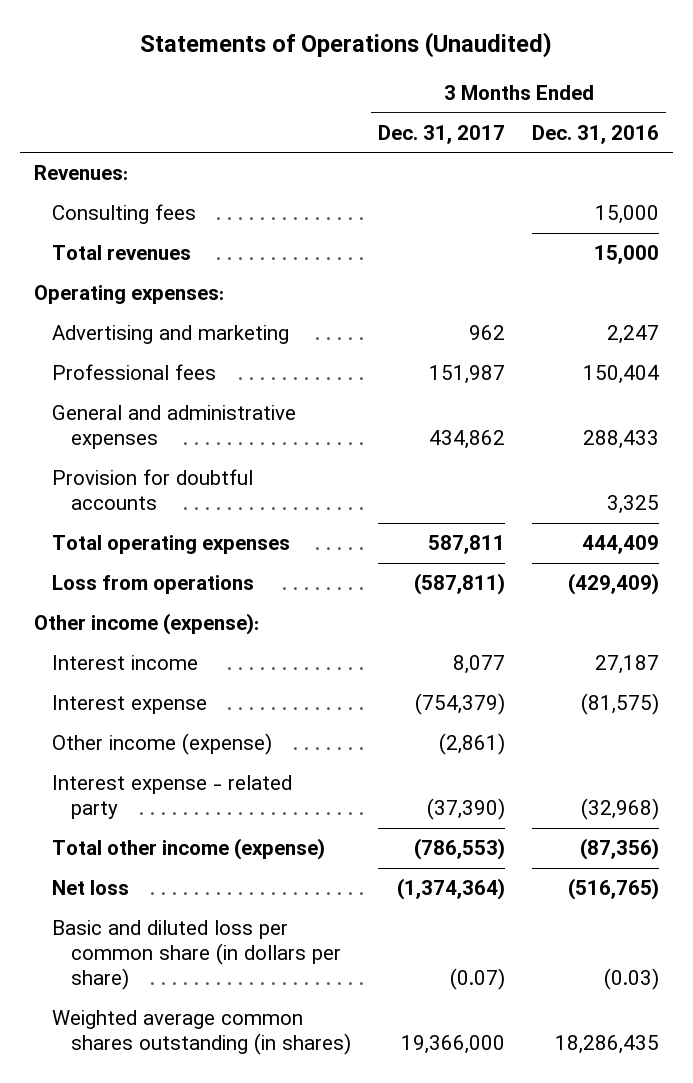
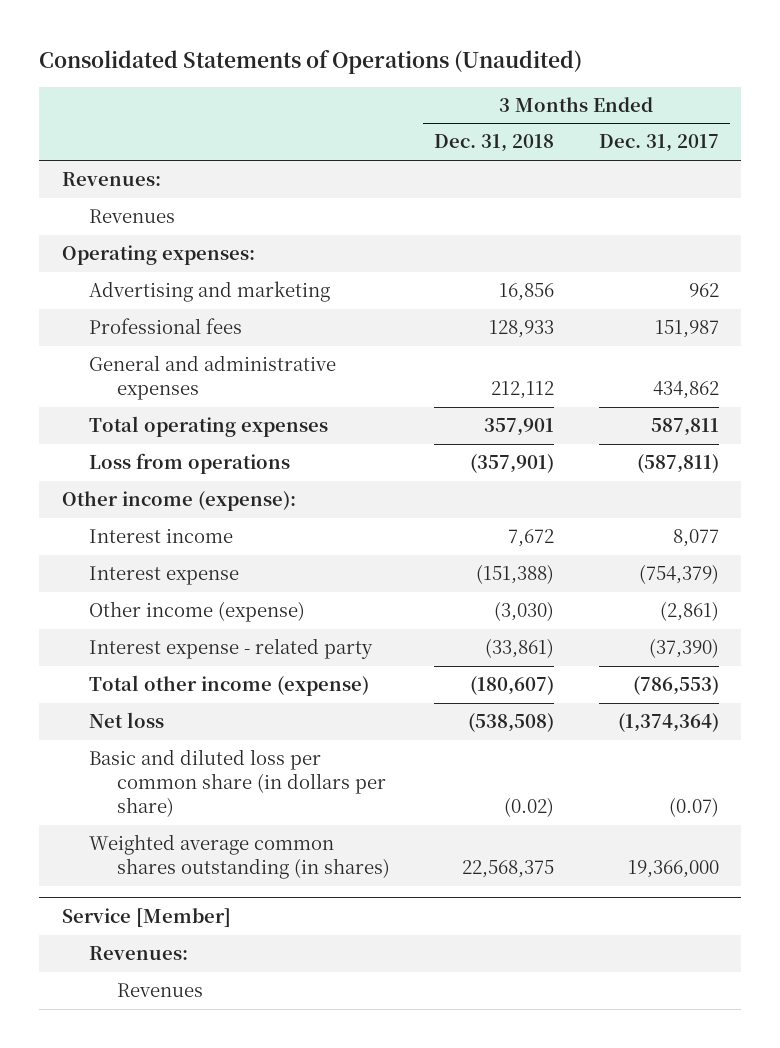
- Statements of Operations (Unaudited)
+ Consolidated Statements of Operations (Unaudited)
- | 3 Months Ended Dec. 31, 2017 | 3 Months Ended Dec. 31, 2016
+ | 3 Months Ended Dec. 31, 2018 | 3 Months Ended Dec. 31, 2017
- Consulting fees | | 15,000
- Total revenues | | 15,000
+ Revenues
- Provision for doubtful accounts | | 3,325
+ Service [Member]
+ Revenues:
+ Revenues

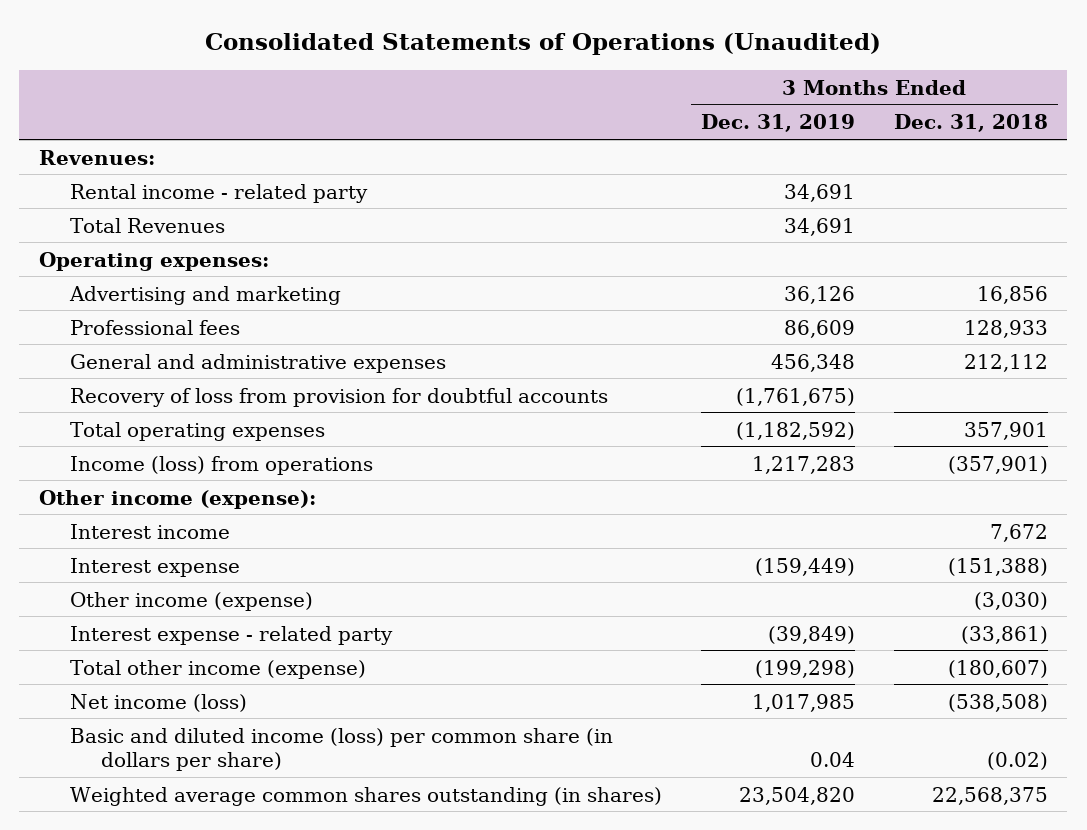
- | 3 Months Ended Dec. 31, 2018 | 3 Months Ended Dec. 31, 2017
+ | 3 Months Ended Dec. 31, 2019 | 3 Months Ended Dec. 31, 2018
- Revenues
+ Rental income - related party | 34,691 |
+ Total Revenues | 34,691 |
+ Recovery of loss from provision for doubtful accounts | (1,761,675) |
- Loss from operations | (357,901) | (587,811)
+ Income (loss) from operations | 1,217,283 | (357,901)
- Net loss | (538,508) | (1,374,364)
- Basic and diluted loss per common share (in dollars per share) | (0.02) | (0.07)
+ Net income (loss) | 1,017,985 | (538,508)
+ Basic and diluted income (loss) per common share (in dollars per share) | 0.04 | (0.02)
- Service [Member]
- Revenues:
- Revenues

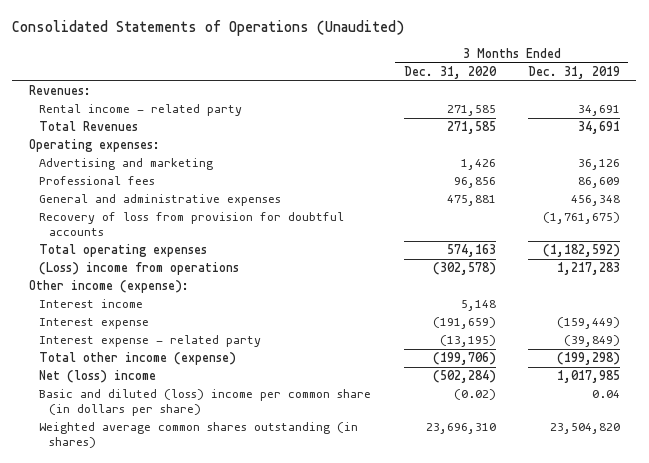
- | 3 Months Ended Dec. 31, 2019 | 3 Months Ended Dec. 31, 2018
+ | 3 Months Ended Dec. 31, 2020 | 3 Months Ended Dec. 31, 2019
- Income (loss) from operations | 1,217,283 | (357,901)
+ (Loss) income from operations | (302,578) | 1,217,283
- Other income (expense) | | (3,030)
- Net income (loss) | 1,017,985 | (538,508)
- Basic and diluted income (loss) per common share (in dollars per share) | 0.04 | (0.02)
+ Net (loss) income | (502,284) | 1,017,985
+ Basic and diluted (loss) income per common share (in dollars per share) | (0.02) | 0.04

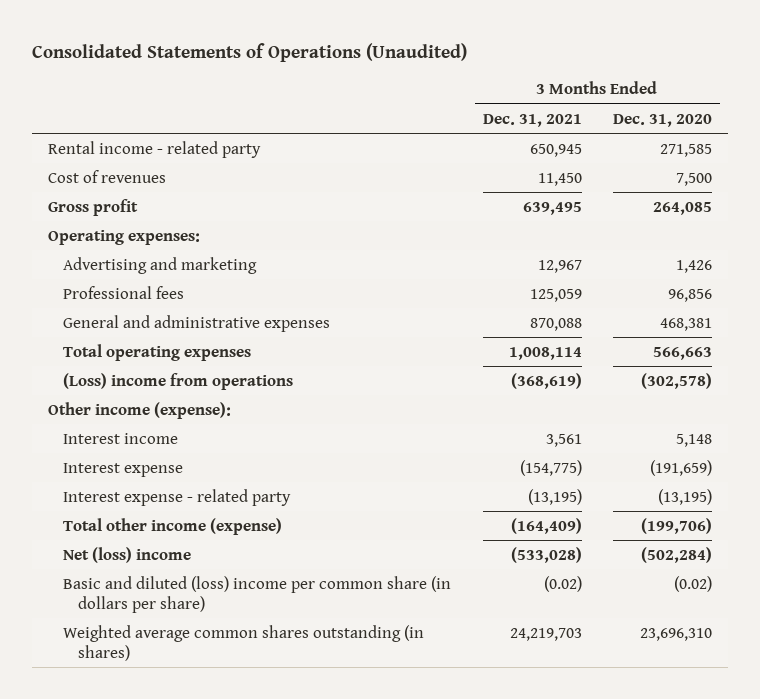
- | 3 Months Ended Dec. 31, 2020 | 3 Months Ended Dec. 31, 2019
+ | 3 Months Ended Dec. 31, 2021 | 3 Months Ended Dec. 31, 2020
- Revenues:
- Total Revenues | 271,585 | 34,691
+ Cost of revenues | 11,450 | 7,500
+ Gross profit | 639,495 | 264,085
- General and administrative expenses | 475,881 | 456,348
- Recovery of loss from provision for doubtful accounts | | (1,761,675)
- Total operating expenses | 574,163 | (1,182,592)
+ General and administrative expenses | 870,088 | 468,381
+ Total operating expenses | 1,008,114 | 566,663

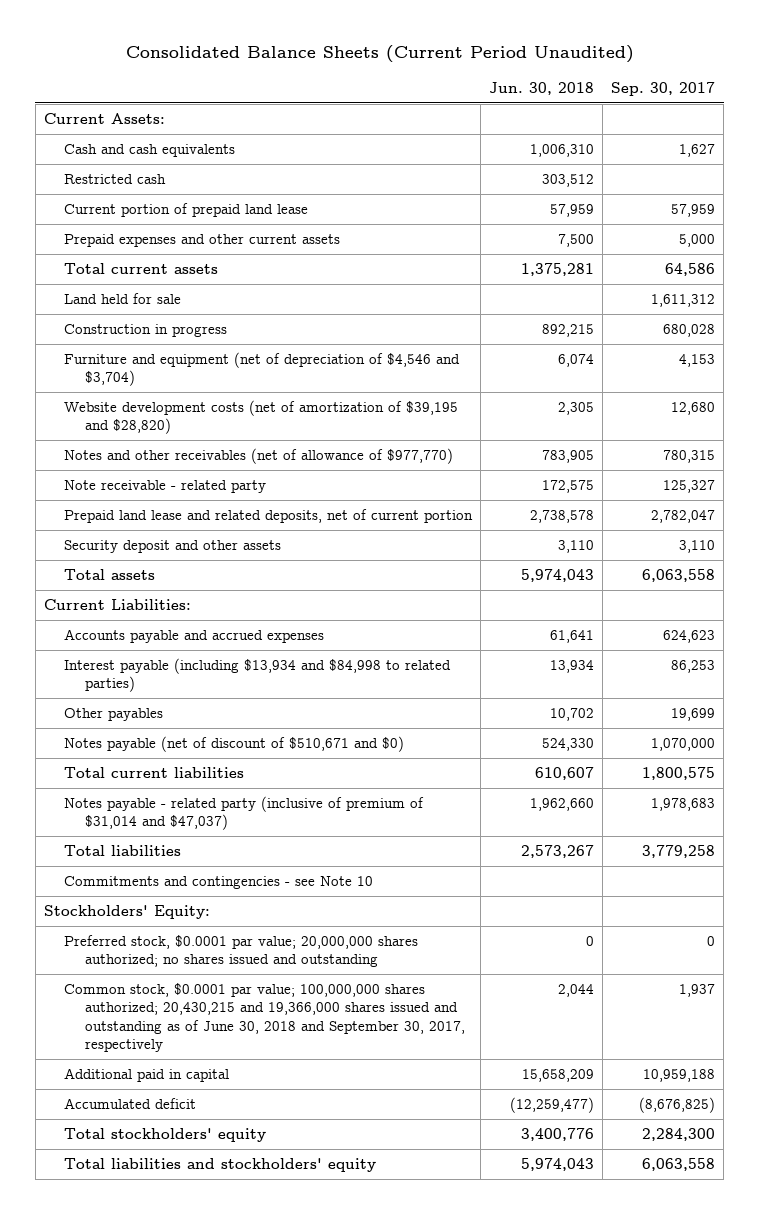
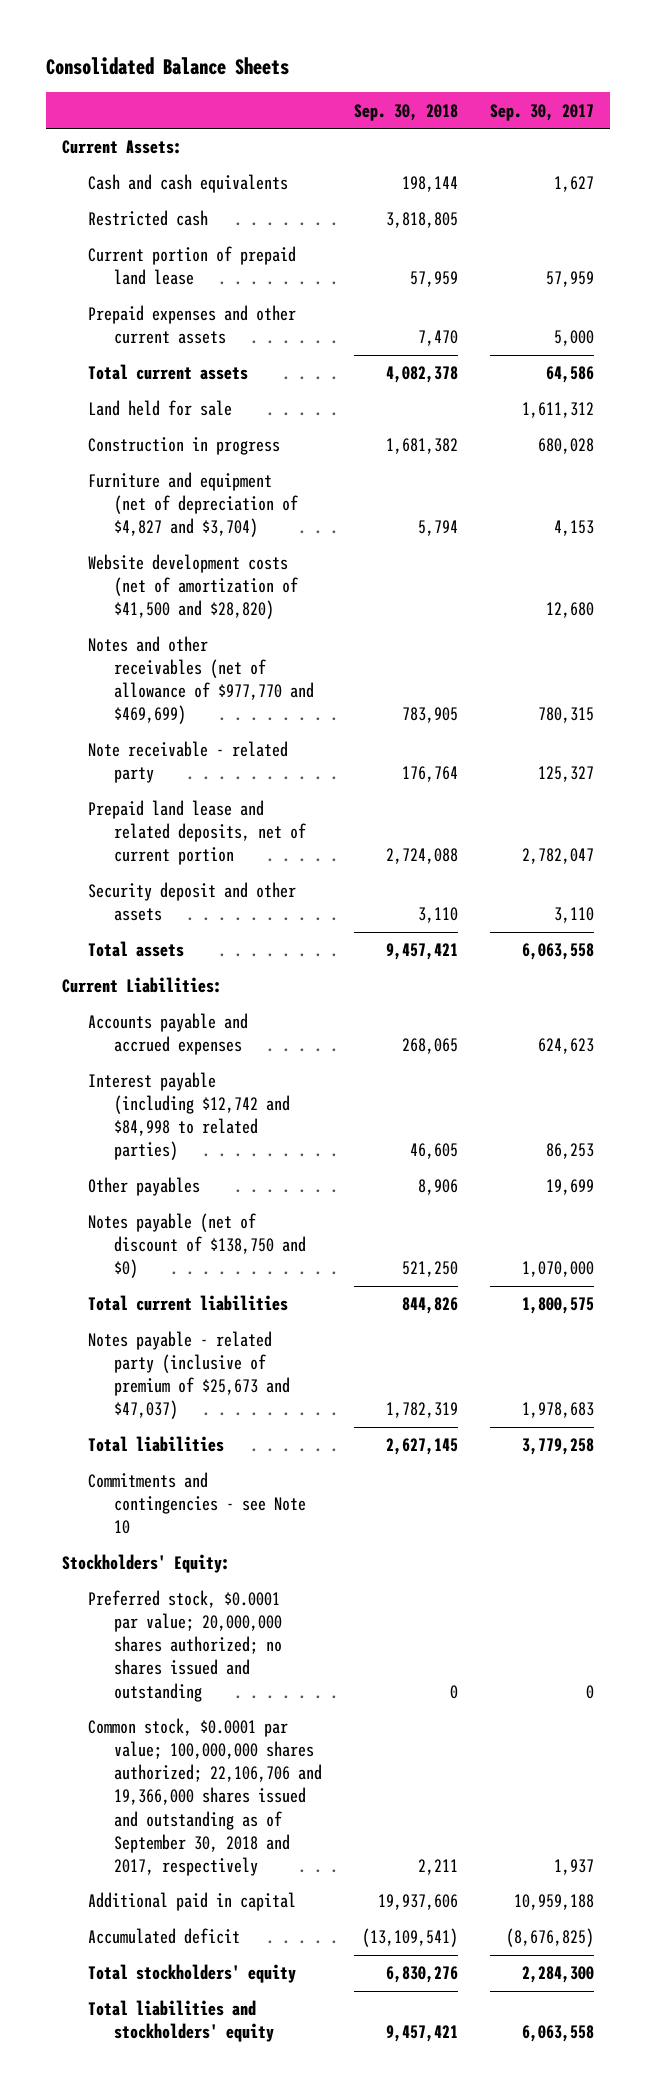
- Consolidated Balance Sheets (Current Period Unaudited)
+ Consolidated Balance Sheets
- | Jun. 30, 2018 | Sep. 30, 2017
+ | Sep. 30, 2018 | Sep. 30, 2017
- Furniture and equipment (net of depreciation of $4,546 and $3,704) | 6,074 | 4,153
- Website development costs (net of amortization of $39,195 and $28,820) | 2,305 | 12,680
- Notes and other receivables (net of allowance of $977,770) | 783,905 | 780,315
+ Furniture and equipment (net of depreciation of $4,827 and $3,704) | 5,794 | 4,153
+ Website development costs (net of amortization of $41,500 and $28,820) | | 12,680
+ Notes and other receivables (net of allowance of $977,770 and $469,699) | 783,905 | 780,315
- Interest payable (including $13,934 and $84,998 to related parties) | 13,934 | 86,253
+ Interest payable (including $12,742 and $84,998 to related parties) | 46,605 | 86,253
- Notes payable (net of discount of $510,671 and $0) | 524,330 | 1,070,000
+ Notes payable (net of discount of $138,750 and $0) | 521,250 | 1,070,000
- Notes payable - related party (inclusive of premium of $31,014 and $47,037) | 1,962,660 | 1,978,683
+ Notes payable - related party (inclusive of premium of $25,673 and $47,037) | 1,782,319 | 1,978,683
- Common stock, $0.0001 par value; 100,000,000 shares authorized; 20,430,215 and 19,366,000 shares issued and outstanding as of June 30, 2018 and September 30, 2017, respectively | 2,044 | 1,937
+ Common stock, $0.0001 par value; 100,000,000 shares authorized; 22,106,706 and 19,366,000 shares issued and outstanding as of September 30, 2018 and 2017, respectively | 2,211 | 1,937

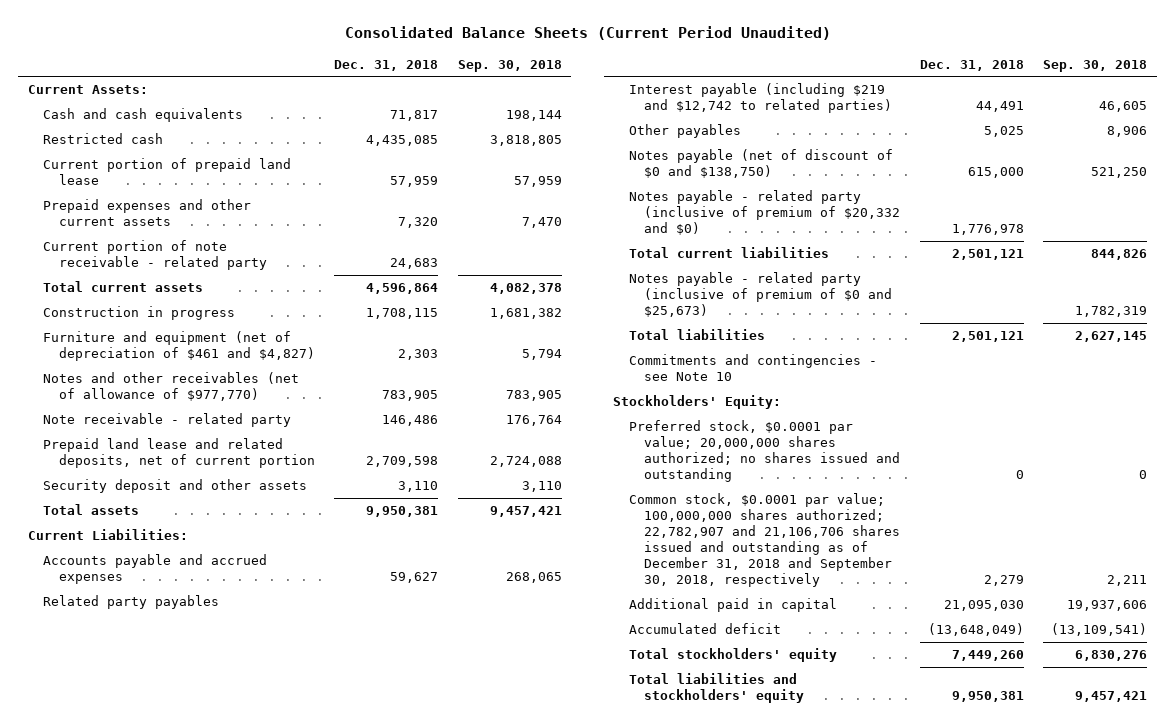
- Consolidated Balance Sheets
+ Consolidated Balance Sheets (Current Period Unaudited)
- | Sep. 30, 2018 | Sep. 30, 2017
+ | Dec. 31, 2018 | Sep. 30, 2018
+ Current portion of note receivable - related party | 24,683 |
- Land held for sale | | 1,611,312
- Furniture and equipment (net of depreciation of $4,827 and $3,704) | 5,794 | 4,153
- Website development costs (net of amortization of $41,500 and $28,820) | | 12,680
- Notes and other receivables (net of allowance of $977,770 and $469,699) | 783,905 | 780,315
+ Furniture and equipment (net of depreciation of $461 and $4,827) | 2,303 | 5,794
+ Notes and other receivables (net of allowance of $977,770) | 783,905 | 783,905
- Interest payable (including $12,742 and $84,998 to related parties) | 46,605 | 86,253
+ Related party payables
+ Interest payable (including $219 and $12,742 to related parties) | 44,491 | 46,605
- Notes payable (net of discount of $138,750 and $0) | 521,250 | 1,070,000
+ Notes payable (net of discount of $0 and $138,750) | 615,000 | 521,250
+ Notes payable - related party (inclusive of premium of $20,332 and $0) | 1,776,978 |
- Notes payable - related party (inclusive of premium of $25,673 and $47,037) | 1,782,319 | 1,978,683
+ Notes payable - related party (inclusive of premium of $0 and $25,673) | | 1,782,319
- Common stock, $0.0001 par value; 100,000,000 shares authorized; 22,106,706 and 19,366,000 shares issued and outstanding as of September 30, 2018 and 2017, respectively | 2,211 | 1,937
+ Common stock, $0.0001 par value; 100,000,000 shares authorized; 22,782,907 and 21,106,706 shares issued and outstanding as of December 31, 2018 and September 30, 2018, respectively | 2,279 | 2,211

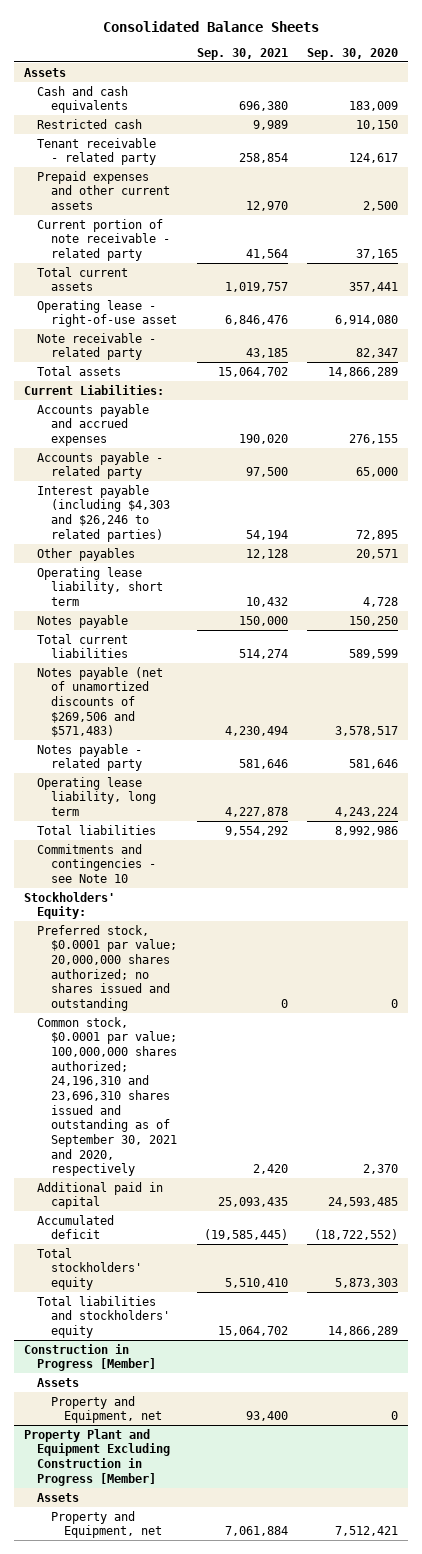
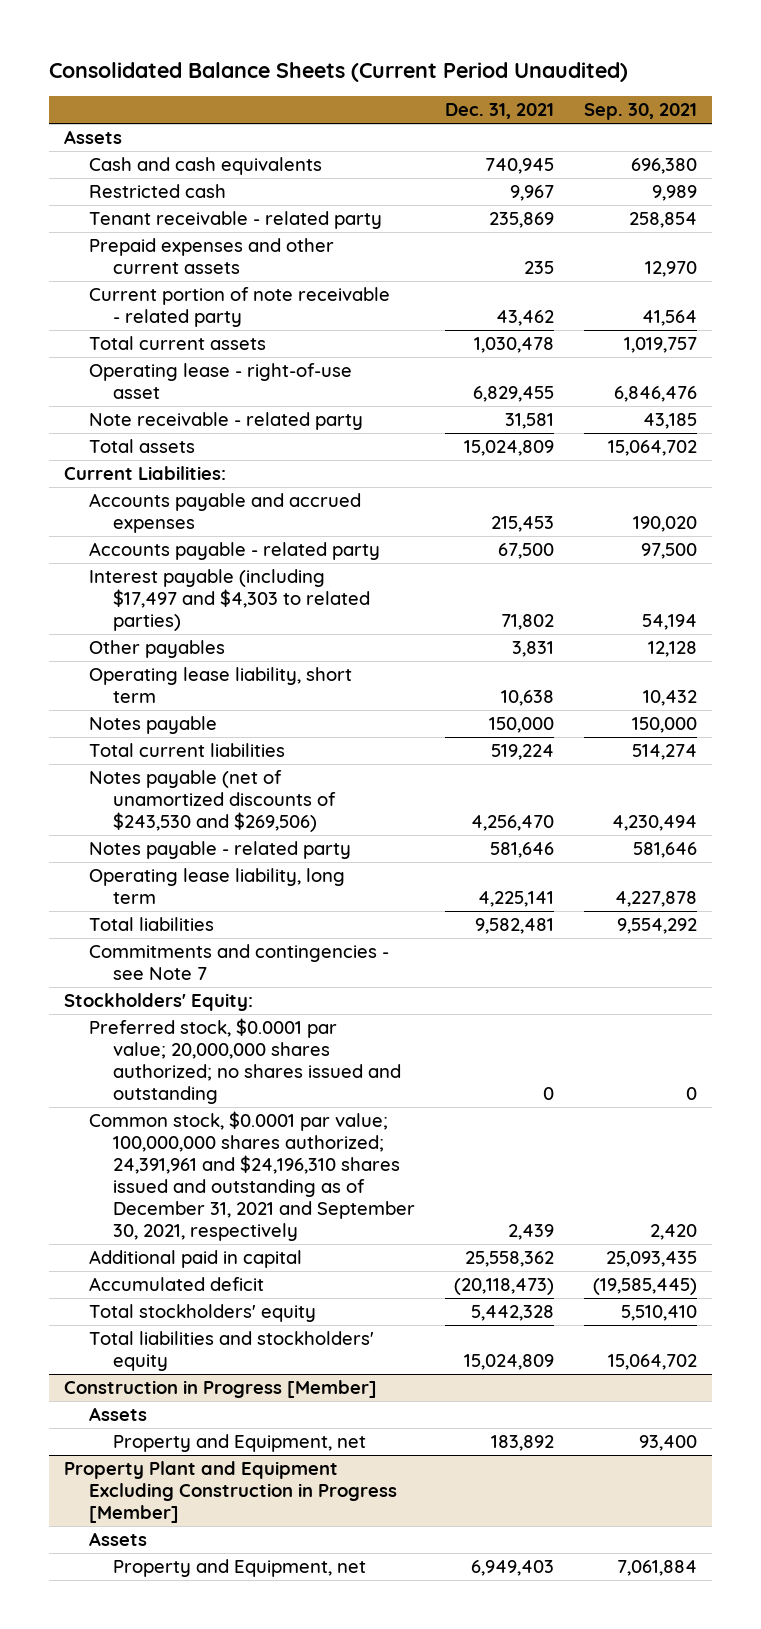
- Consolidated Balance Sheets
+ Consolidated Balance Sheets (Current Period Unaudited)
- | Sep. 30, 2021 | Sep. 30, 2020
+ | Dec. 31, 2021 | Sep. 30, 2021
- Interest payable (including $4,303 and $26,246 to related parties) | 54,194 | 72,895
+ Interest payable (including $17,497 and $4,303 to related parties) | 71,802 | 54,194
- Notes payable (net of unamortized discounts of $269,506 and $571,483) | 4,230,494 | 3,578,517
+ Notes payable (net of unamortized discounts of $243,530 and $269,506) | 4,256,470 | 4,230,494
- Commitments and contingencies - see Note 10
+ Commitments and contingencies - see Note 7
- Common stock, $0.0001 par value; 100,000,000 shares authorized; 24,196,310 and 23,696,310 shares issued and outstanding as of September 30, 2021 and 2020, respectively | 2,420 | 2,370
+ Common stock, $0.0001 par value; 100,000,000 shares authorized; 24,391,961 and $24,196,310 shares issued and outstanding as of December 31, 2021 and September 30, 2021, respectively | 2,439 | 2,420

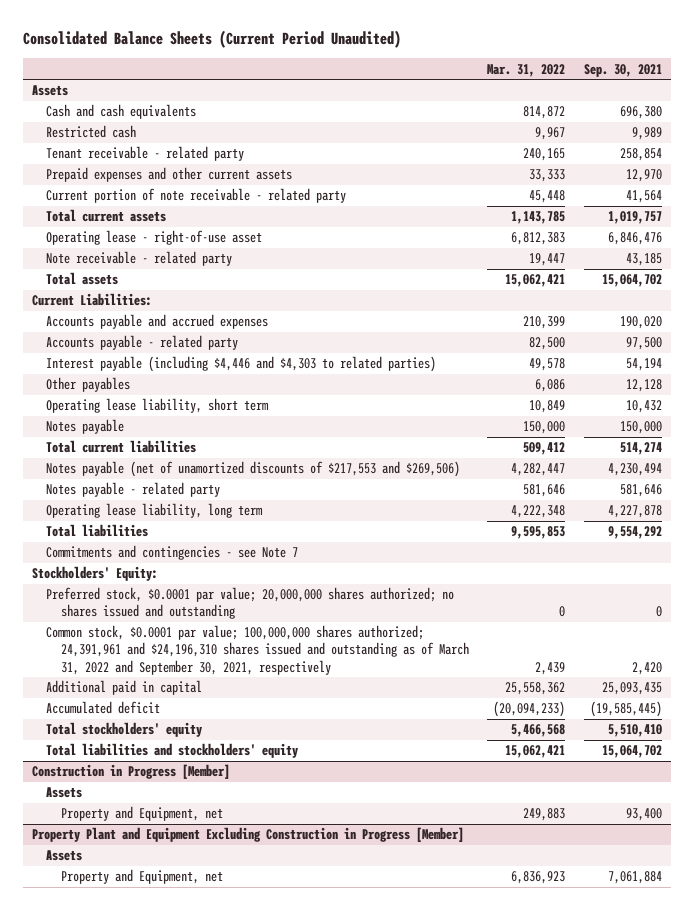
- | Dec. 31, 2021 | Sep. 30, 2021
+ | Mar. 31, 2022 | Sep. 30, 2021
- Interest payable (including $17,497 and $4,303 to related parties) | 71,802 | 54,194
+ Interest payable (including $4,446 and $4,303 to related parties) | 49,578 | 54,194
- Notes payable (net of unamortized discounts of $243,530 and $269,506) | 4,256,470 | 4,230,494
+ Notes payable (net of unamortized discounts of $217,553 and $269,506) | 4,282,447 | 4,230,494
- Common stock, $0.0001 par value; 100,000,000 shares authorized; 24,391,961 and $24,196,310 shares issued and outstanding as of December 31, 2021 and September 30, 2021, respectively | 2,439 | 2,420
+ Common stock, $0.0001 par value; 100,000,000 shares authorized; 24,391,961 and $24,196,310 shares issued and outstanding as of March 31, 2022 and September 30, 2021, respectively | 2,439 | 2,420

